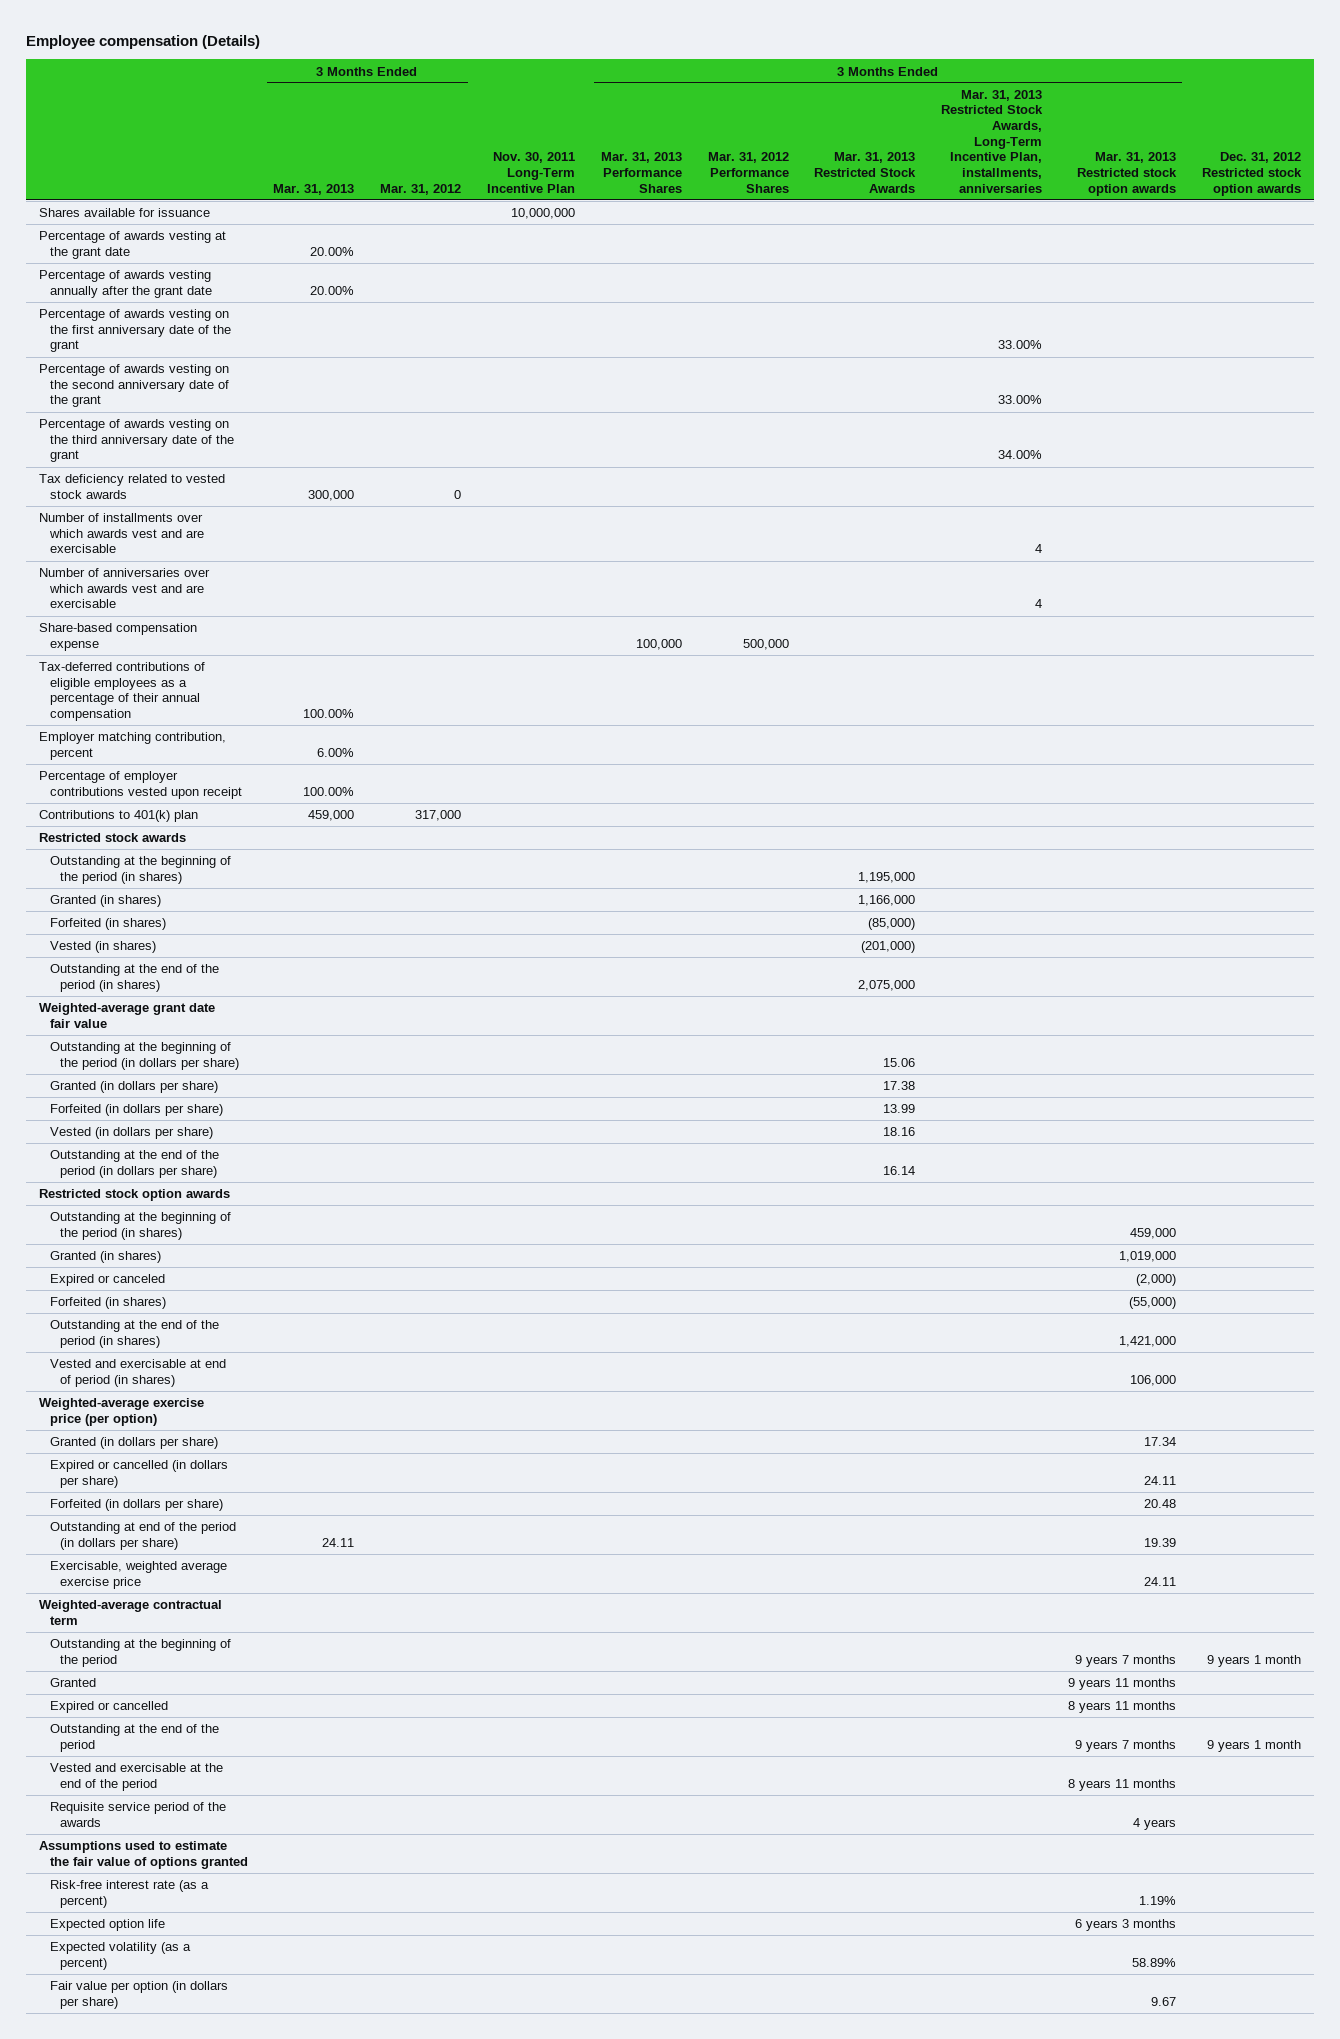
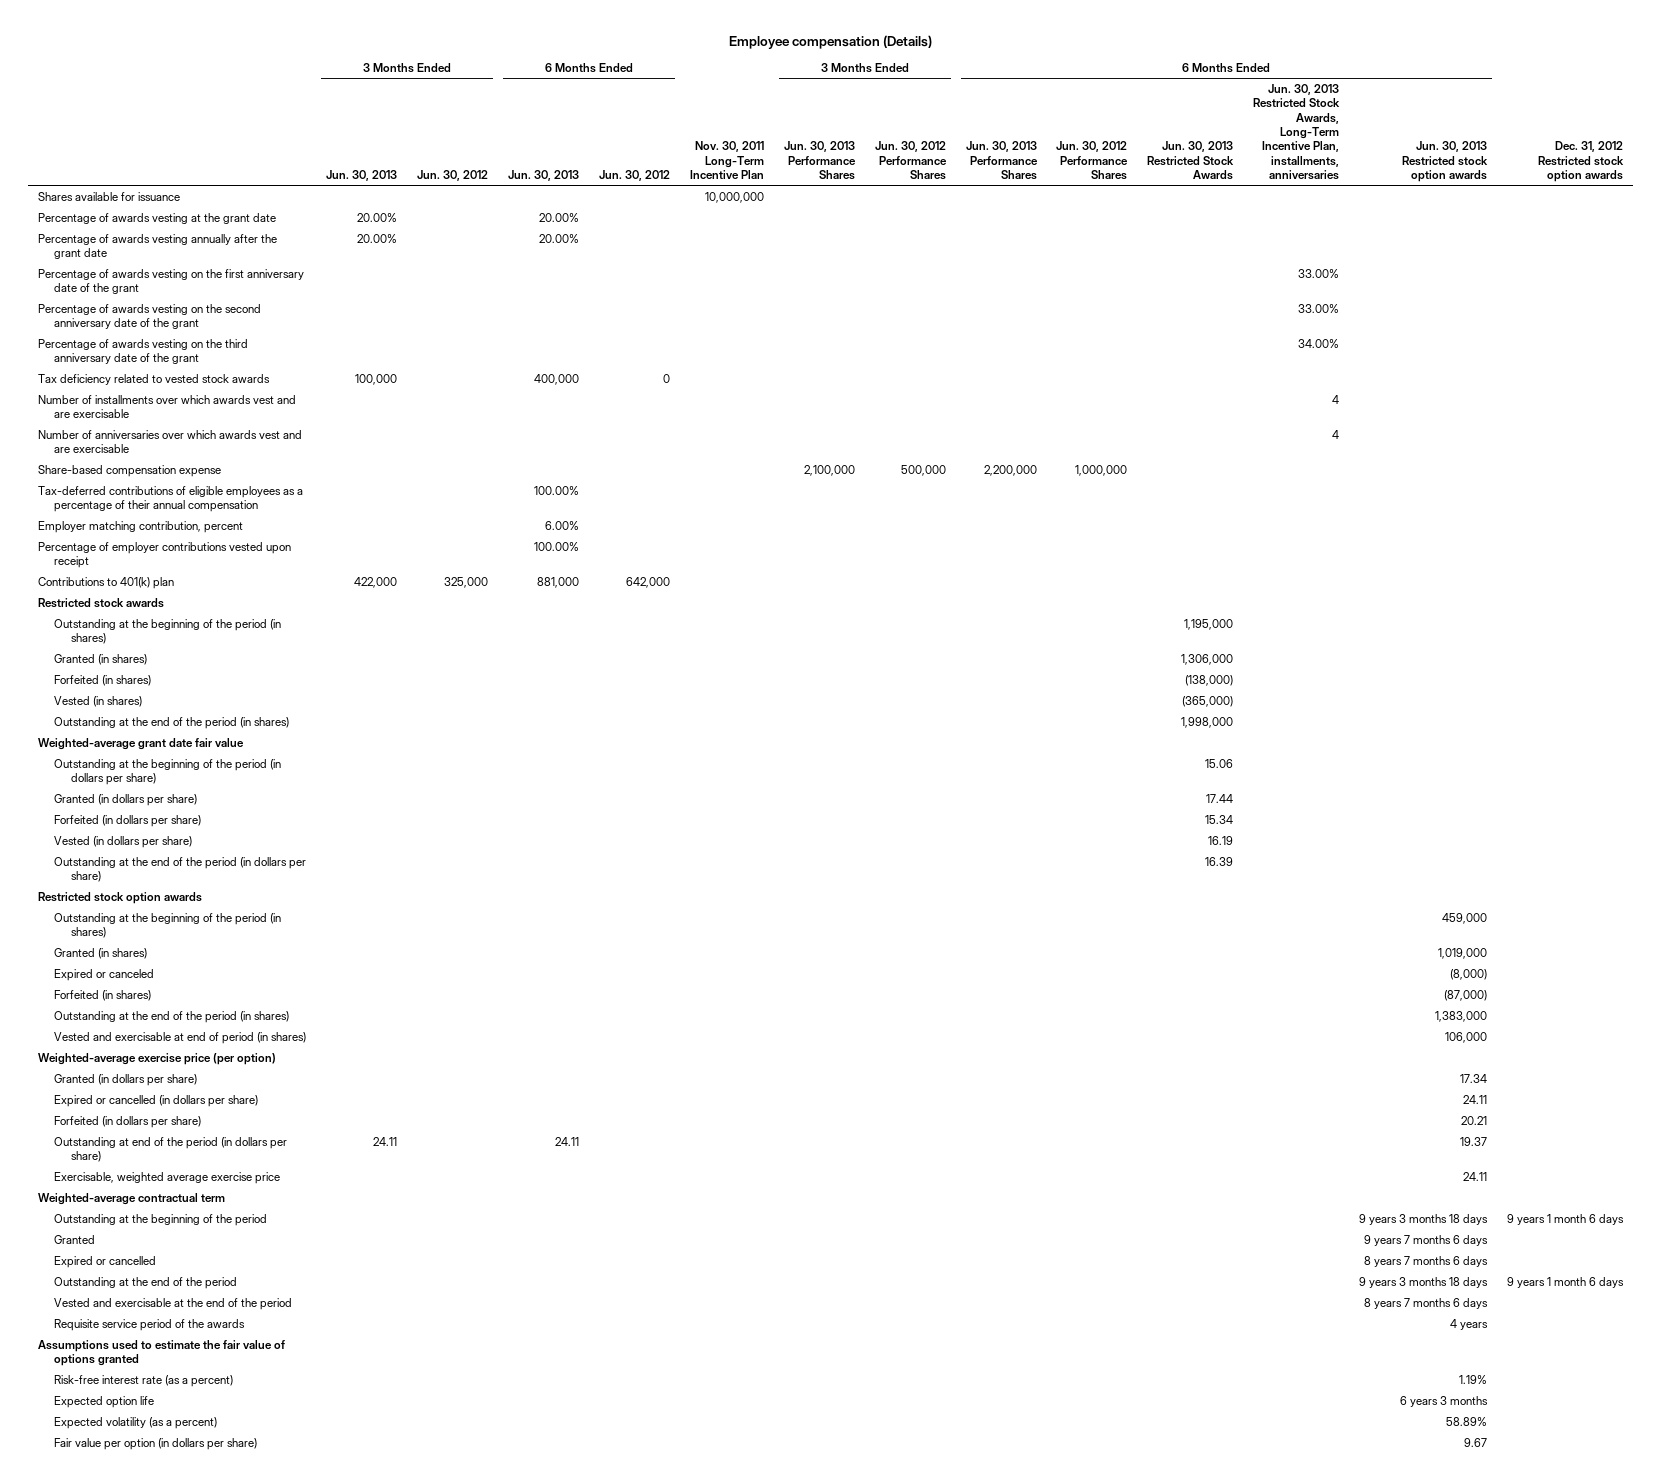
- | 3 Months Ended Mar. 31, 2013 | 3 Months Ended Mar. 31, 2012 | Nov. 30, 2011 Long-Term Incentive Plan | 3 Months Ended Mar. 31, 2013 Performance Shares | 3 Months Ended Mar. 31, 2012 Performance Shares | 3 Months Ended Mar. 31, 2013 Restricted Stock Awards | 3 Months Ended Mar. 31, 2013 Restricted Stock Awards, Long-Term Incentive Plan, installments, anniversaries | 3 Months Ended Mar. 31, 2013 Restricted stock option awards | Dec. 31, 2012 Restricted stock option awards
+ | 3 Months Ended Jun. 30, 2013 | 3 Months Ended Jun. 30, 2012 | 6 Months Ended Jun. 30, 2013 | 6 Months Ended Jun. 30, 2012 | Nov. 30, 2011 Long-Term Incentive Plan | 3 Months Ended Jun. 30, 2013 Performance Shares | 3 Months Ended Jun. 30, 2012 Performance Shares | 6 Months Ended Jun. 30, 2013 Performance Shares | 6 Months Ended Jun. 30, 2012 Performance Shares | 6 Months Ended Jun. 30, 2013 Restricted Stock Awards | 6 Months Ended Jun. 30, 2013 Restricted Stock Awards, Long-Term Incentive Plan, installments, anniversaries | 6 Months Ended Jun. 30, 2013 Restricted stock option awards | Dec. 31, 2012 Restricted stock option awards
- Outstanding at the beginning of the period | | | | | | | | 9 years 7 months | 9 years 1 month
+ Outstanding at the beginning of the period | | | | | | | | | | | | 9 years 3 months 18 days | 9 years 1 month 6 days
- Outstanding at the end of the period | | | | | | | | 9 years 7 months | 9 years 1 month
+ Outstanding at the end of the period | | | | | | | | | | | | 9 years 3 months 18 days | 9 years 1 month 6 days

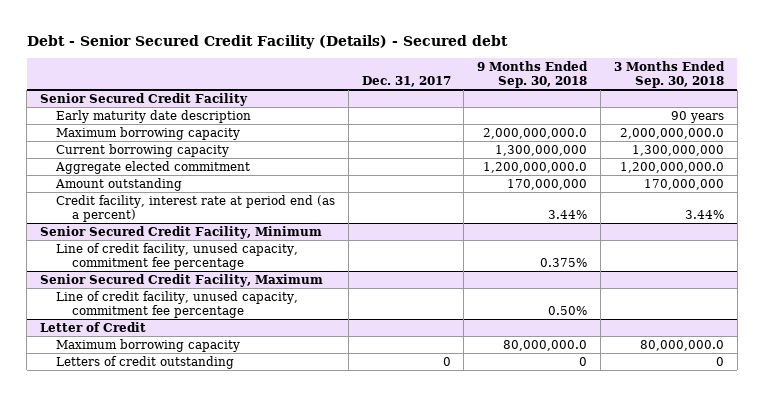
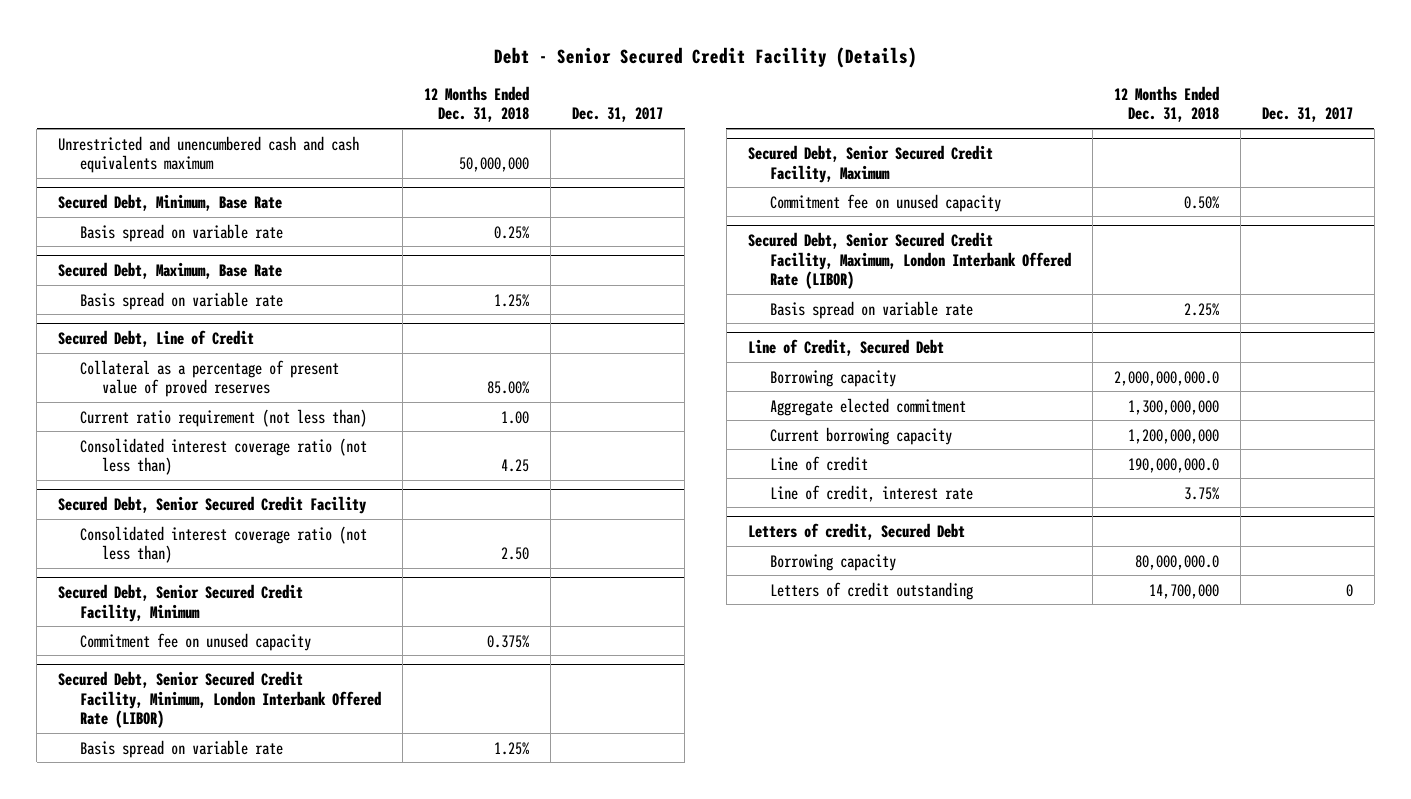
- Debt - Senior Secured Credit Facility (Details) - Secured debt
+ Debt - Senior Secured Credit Facility (Details)
- | Dec. 31, 2017 | 9 Months Ended Sep. 30, 2018 | 3 Months Ended Sep. 30, 2018
+ | 12 Months Ended Dec. 31, 2018 | Dec. 31, 2017
- Senior Secured Credit Facility
- Early maturity date description | | | 90 years
- Maximum borrowing capacity | | 2,000,000,000.0 | 2,000,000,000.0
- Current borrowing capacity | | 1,300,000,000 | 1,300,000,000
- Aggregate elected commitment | | 1,200,000,000.0 | 1,200,000,000.0
- Amount outstanding | | 170,000,000 | 170,000,000
- Credit facility, interest rate at period end (as a percent) | | 3.44% | 3.44%
- Senior Secured Credit Facility, Minimum
- Line of credit facility, unused capacity, commitment fee percentage | | 0.375% |
- Senior Secured Credit Facility, Maximum
- Line of credit facility, unused capacity, commitment fee percentage | | 0.50% |
- Letter of Credit
- Maximum borrowing capacity | | 80,000,000.0 | 80,000,000.0
+ Unrestricted and unencumbered cash and cash equivalents maximum | 50,000,000 |
+ Secured Debt, Minimum, Base Rate
+ Basis spread on variable rate | 0.25% |
+ Secured Debt, Maximum, Base Rate
+ Basis spread on variable rate | 1.25% |
+ Secured Debt, Line of Credit
+ Collateral as a percentage of present value of proved reserves | 85.00% |
+ Current ratio requirement (not less than) | 1.00 |
+ Consolidated interest coverage ratio (not less than) | 4.25 |
+ Secured Debt, Senior Secured Credit Facility
+ Consolidated interest coverage ratio (not less than) | 2.50 |
+ Secured Debt, Senior Secured Credit Facility, Minimum
+ Commitment fee on unused capacity | 0.375% |
+ Secured Debt, Senior Secured Credit Facility, Minimum, London Interbank Offered Rate (LIBOR)
+ Basis spread on variable rate | 1.25% |
+ Secured Debt, Senior Secured Credit Facility, Maximum
+ Commitment fee on unused capacity | 0.50% |
+ Secured Debt, Senior Secured Credit Facility, Maximum, London Interbank Offered Rate (LIBOR)
+ Basis spread on variable rate | 2.25% |
+ Line of Credit, Secured Debt
+ Borrowing capacity | 2,000,000,000.0 |
+ Aggregate elected commitment | 1,300,000,000 |
+ Current borrowing capacity | 1,200,000,000 |
+ Line of credit | 190,000,000.0 |
+ Line of credit, interest rate | 3.75% |
+ Letters of credit, Secured Debt
+ Borrowing capacity | 80,000,000.0 |

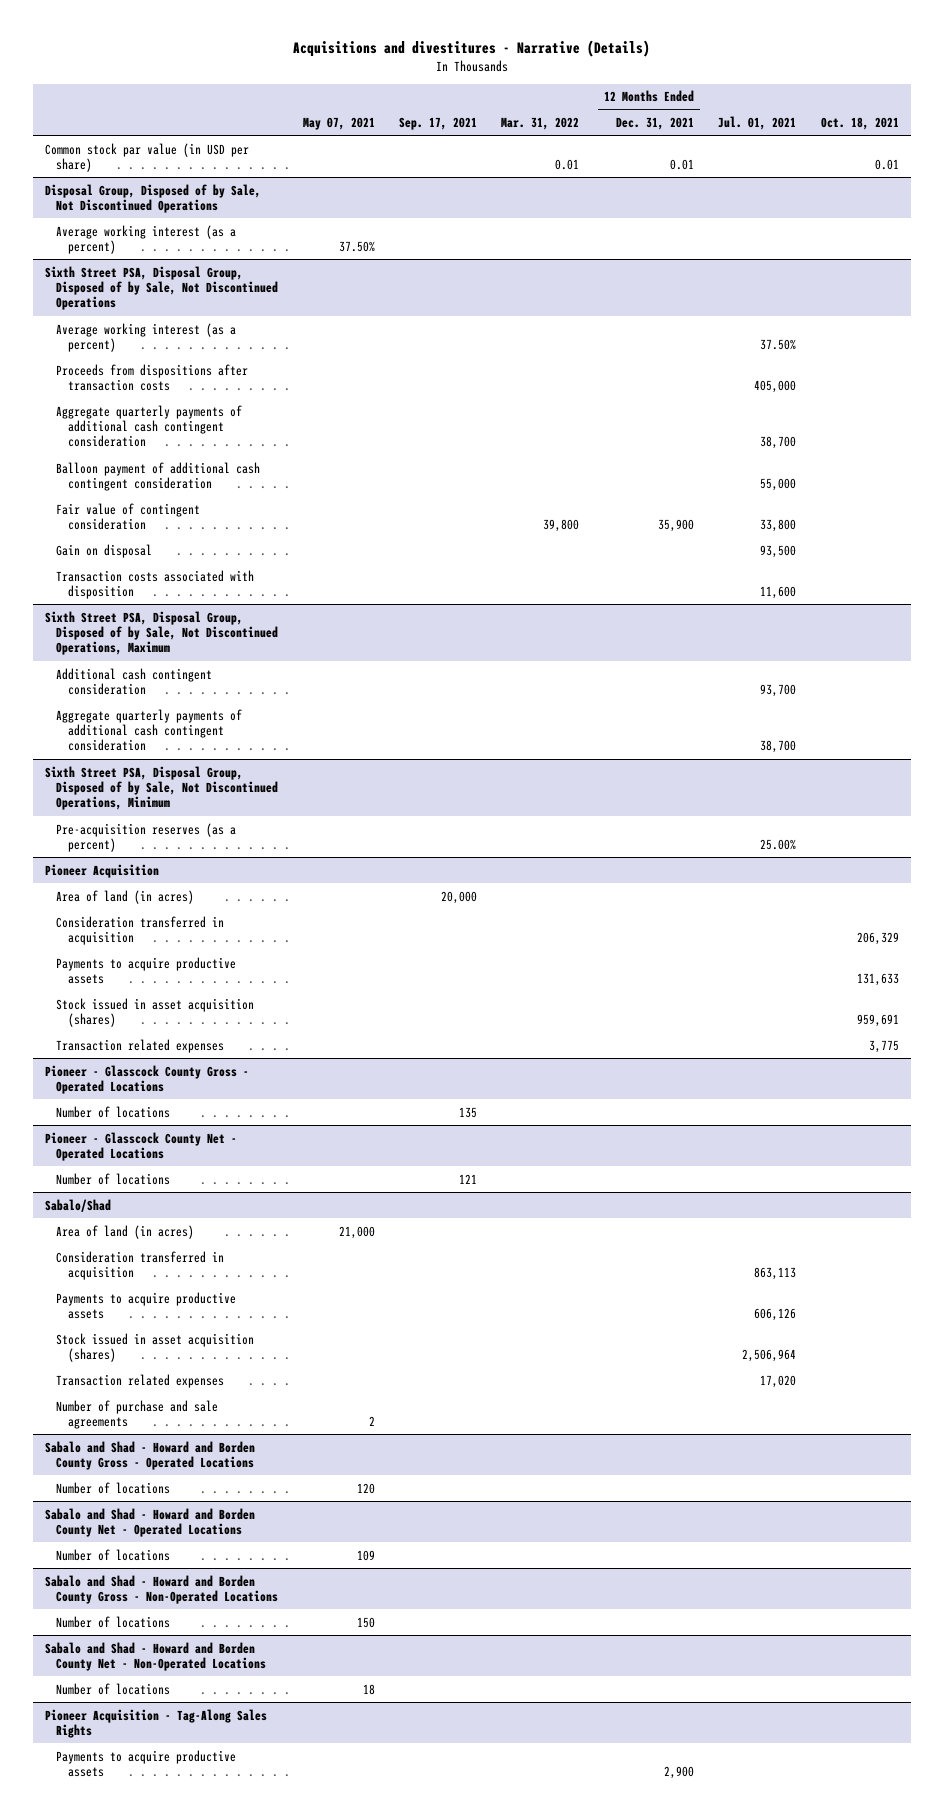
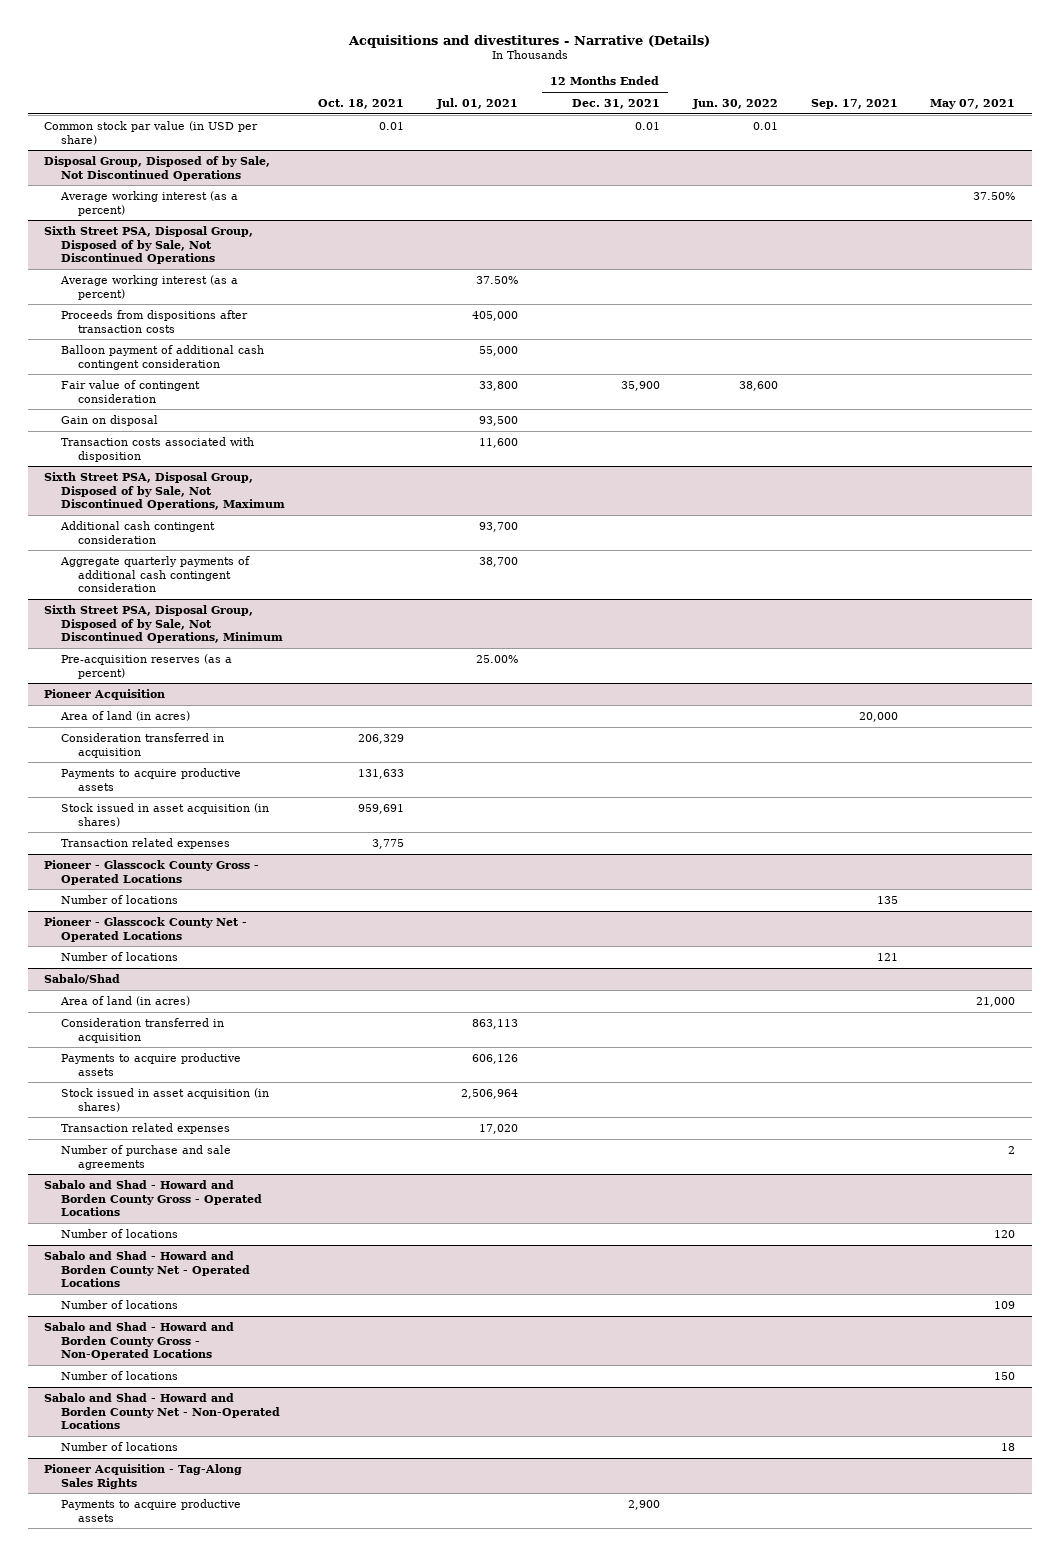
- | May 07, 2021 | Sep. 17, 2021 | Mar. 31, 2022 | 12 Months Ended Dec. 31, 2021 | Jul. 01, 2021 | Oct. 18, 2021
+ | Oct. 18, 2021 | Jul. 01, 2021 | 12 Months Ended Dec. 31, 2021 | Jun. 30, 2022 | Sep. 17, 2021 | May 07, 2021
@ Sixth Street PSA, Disposal Group, Disposed of by Sale, Not Discontinued Operations
- Aggregate quarterly payments of additional cash contingent consideration | | | | | 38,700 |
@ Pioneer Acquisition
- Stock issued in asset acquisition (shares) | | | | | | 959,691
+ Stock issued in asset acquisition (in shares) | 959,691 | | | | |
@ Sabalo/Shad
- Stock issued in asset acquisition (shares) | | | | | 2,506,964 |
+ Stock issued in asset acquisition (in shares) | | 2,506,964 | | | |

